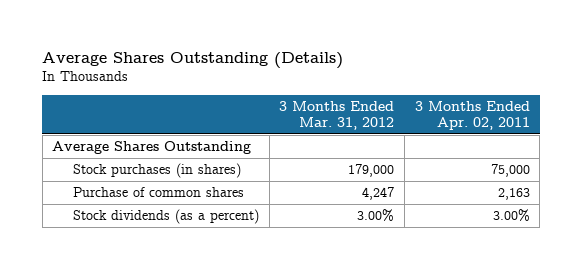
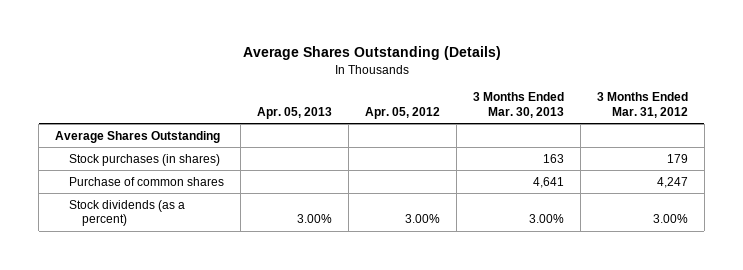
- | 3 Months Ended Mar. 31, 2012 | 3 Months Ended Apr. 02, 2011
+ | Apr. 05, 2013 | Apr. 05, 2012 | 3 Months Ended Mar. 30, 2013 | 3 Months Ended Mar. 31, 2012
- Stock purchases (in shares) | 179,000 | 75,000
+ Stock purchases (in shares) | | | 163 | 179

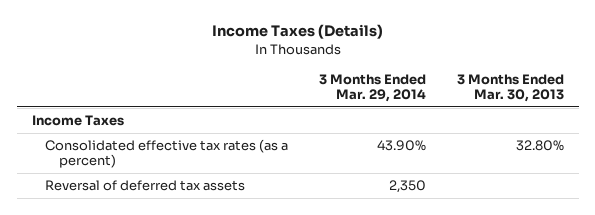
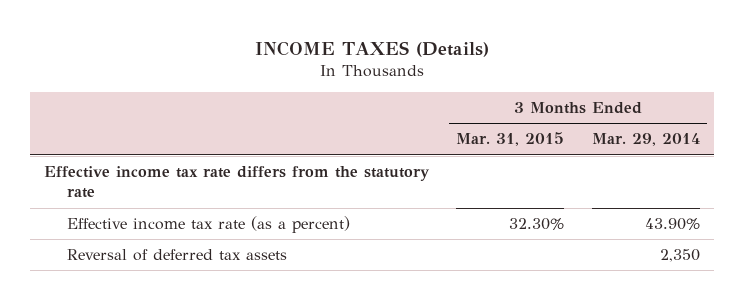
- Income Taxes (Details)
+ INCOME TAXES (Details)
- | 3 Months Ended Mar. 29, 2014 | 3 Months Ended Mar. 30, 2013
+ | 3 Months Ended Mar. 31, 2015 | 3 Months Ended Mar. 29, 2014
- Income Taxes
- Consolidated effective tax rates (as a percent) | 43.90% | 32.80%
+ Effective income tax rate differs from the statutory rate
+ Effective income tax rate (as a percent) | 32.30% | 43.90%

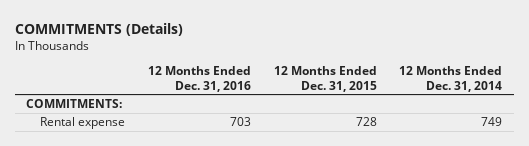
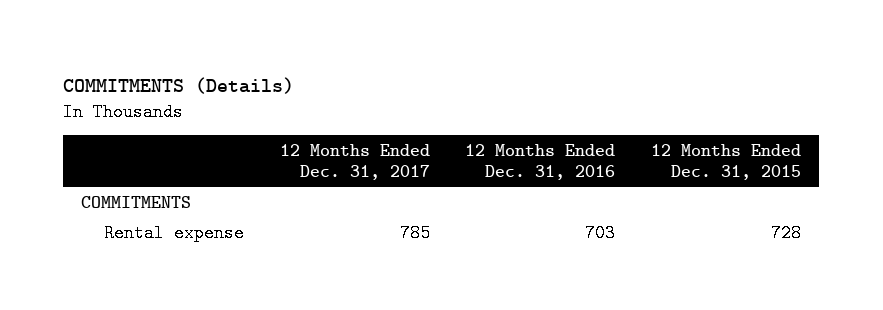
- | 12 Months Ended Dec. 31, 2016 | 12 Months Ended Dec. 31, 2015 | 12 Months Ended Dec. 31, 2014
+ | 12 Months Ended Dec. 31, 2017 | 12 Months Ended Dec. 31, 2016 | 12 Months Ended Dec. 31, 2015
- COMMITMENTS:
+ COMMITMENTS

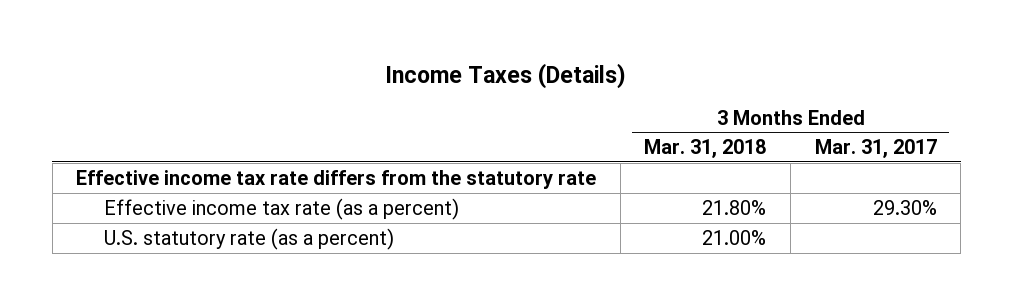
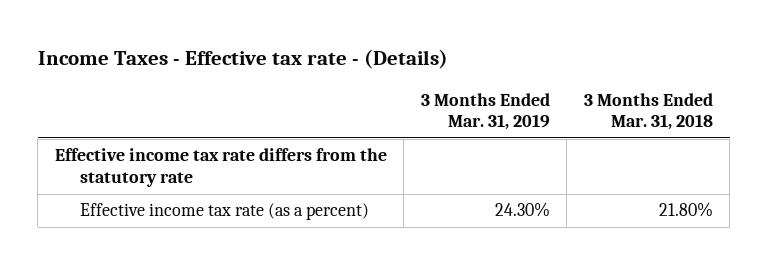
- Income Taxes (Details)
+ Income Taxes - Effective tax rate - (Details)
- | 3 Months Ended Mar. 31, 2018 | 3 Months Ended Mar. 31, 2017
+ | 3 Months Ended Mar. 31, 2019 | 3 Months Ended Mar. 31, 2018
- U.S. statutory rate (as a percent) | 21.00% |

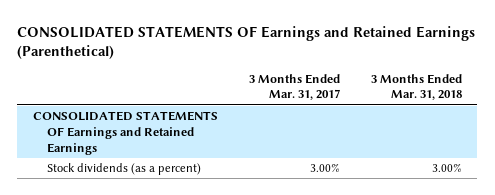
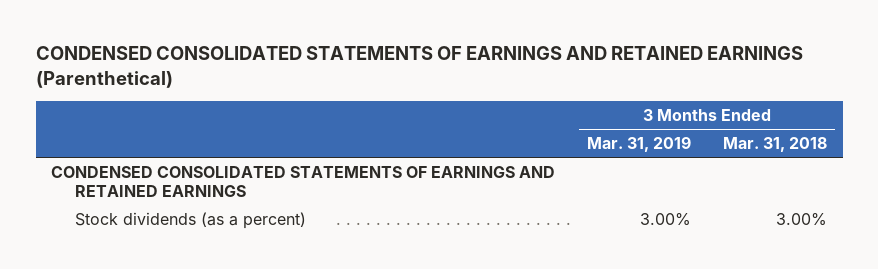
- CONSOLIDATED STATEMENTS OF Earnings and Retained Earnings (Parenthetical)
+ CONDENSED CONSOLIDATED STATEMENTS OF EARNINGS AND RETAINED EARNINGS (Parenthetical)
- | 3 Months Ended Mar. 31, 2017 | 3 Months Ended Mar. 31, 2018
+ | 3 Months Ended Mar. 31, 2019 | 3 Months Ended Mar. 31, 2018
- CONSOLIDATED STATEMENTS OF Earnings and Retained Earnings
+ CONDENSED CONSOLIDATED STATEMENTS OF EARNINGS AND RETAINED EARNINGS

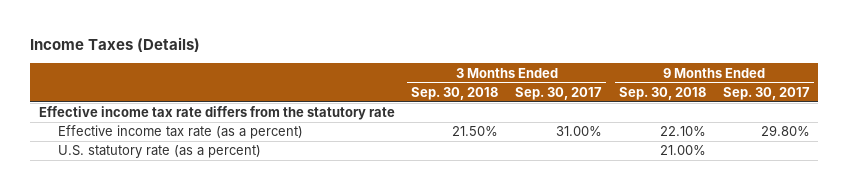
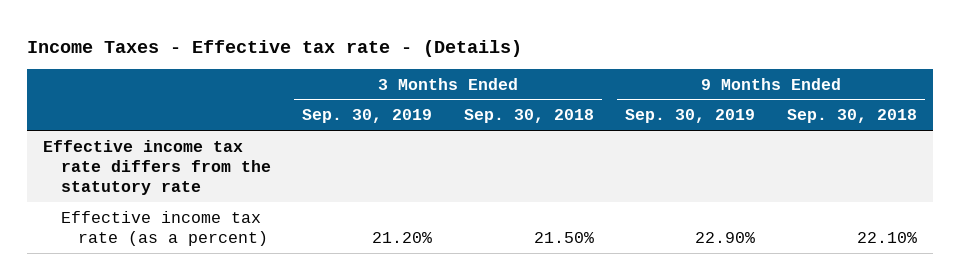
- Income Taxes (Details)
+ Income Taxes - Effective tax rate - (Details)
- | 3 Months Ended Sep. 30, 2018 | 3 Months Ended Sep. 30, 2017 | 9 Months Ended Sep. 30, 2018 | 9 Months Ended Sep. 30, 2017
+ | 3 Months Ended Sep. 30, 2019 | 3 Months Ended Sep. 30, 2018 | 9 Months Ended Sep. 30, 2019 | 9 Months Ended Sep. 30, 2018
- U.S. statutory rate (as a percent) | | | 21.00% |

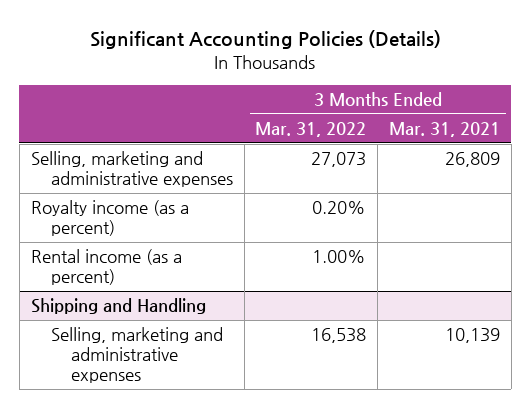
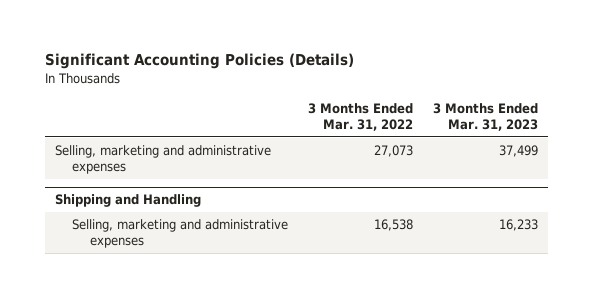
- | 3 Months Ended Mar. 31, 2022 | 3 Months Ended Mar. 31, 2021
+ | 3 Months Ended Mar. 31, 2022 | 3 Months Ended Mar. 31, 2023
- Royalty income (as a percent) | 0.20% |
- Rental income (as a percent) | 1.00% |

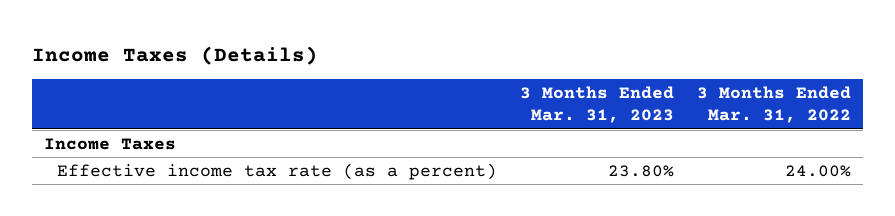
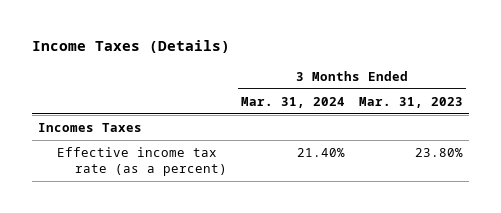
- | 3 Months Ended Mar. 31, 2023 | 3 Months Ended Mar. 31, 2022
+ | 3 Months Ended Mar. 31, 2024 | 3 Months Ended Mar. 31, 2023
- Income Taxes
+ Incomes Taxes

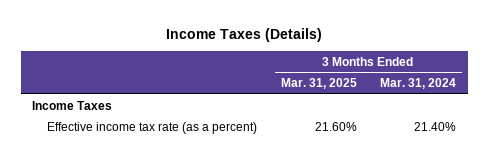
- | 3 Months Ended Mar. 31, 2024 | 3 Months Ended Mar. 31, 2023
+ | 3 Months Ended Mar. 31, 2025 | 3 Months Ended Mar. 31, 2024
- Incomes Taxes
+ Income Taxes

